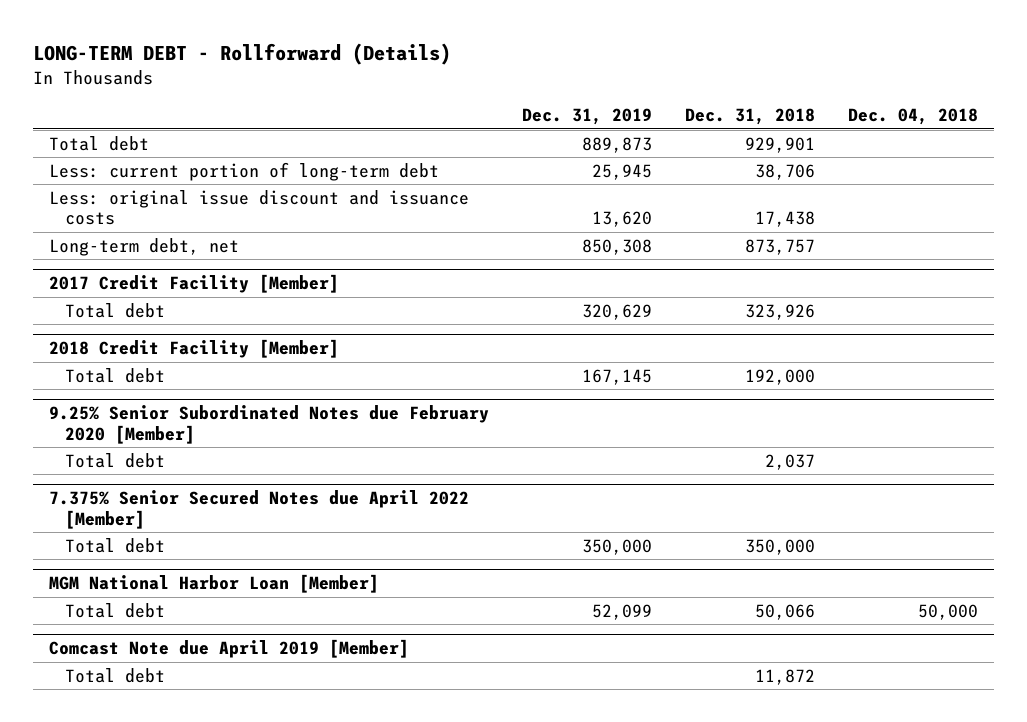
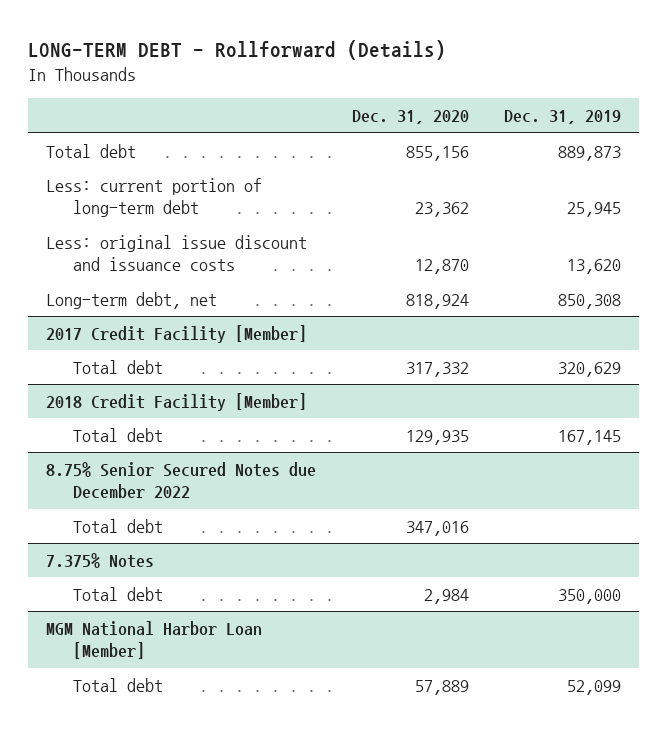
- | Dec. 31, 2019 | Dec. 31, 2018 | Dec. 04, 2018
+ | Dec. 31, 2020 | Dec. 31, 2019
- 9.25% Senior Subordinated Notes due February 2020 [Member]
+ 8.75% Senior Secured Notes due December 2022
- 7.375% Senior Secured Notes due April 2022 [Member]
+ 7.375% Notes
- Comcast Note due April 2019 [Member]
- Total debt | | 11,872 |

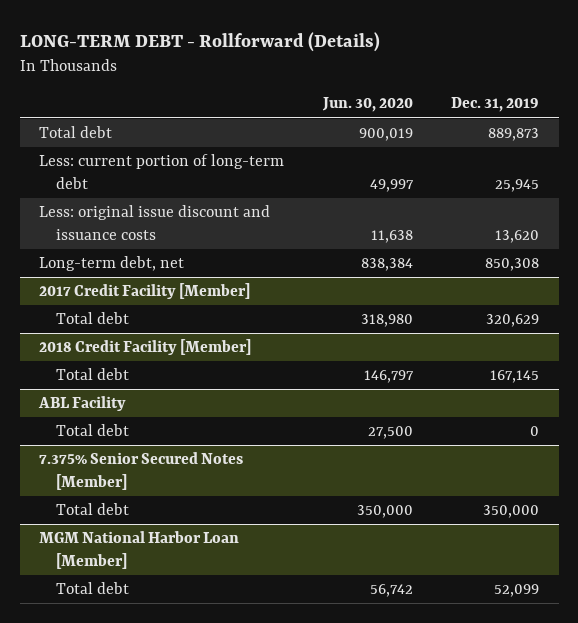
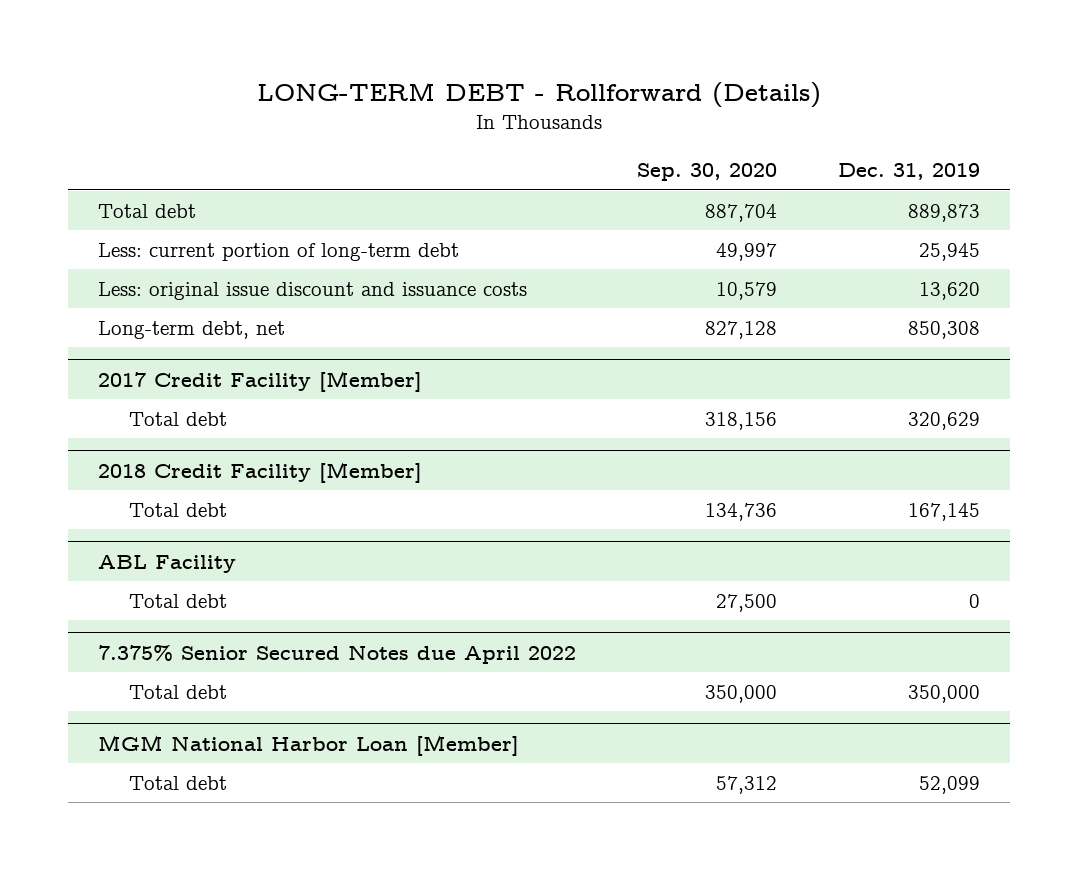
- | Jun. 30, 2020 | Dec. 31, 2019
+ | Sep. 30, 2020 | Dec. 31, 2019
- 7.375% Senior Secured Notes [Member]
+ 7.375% Senior Secured Notes due April 2022

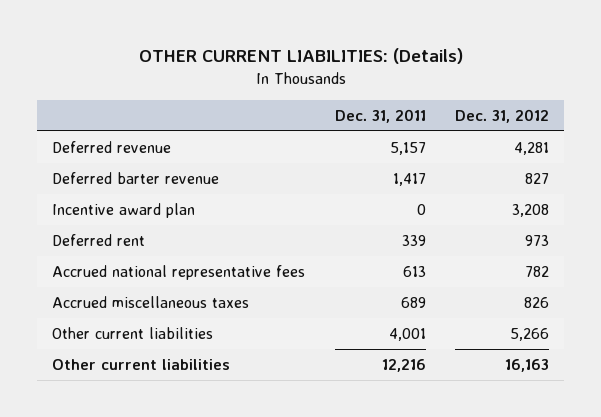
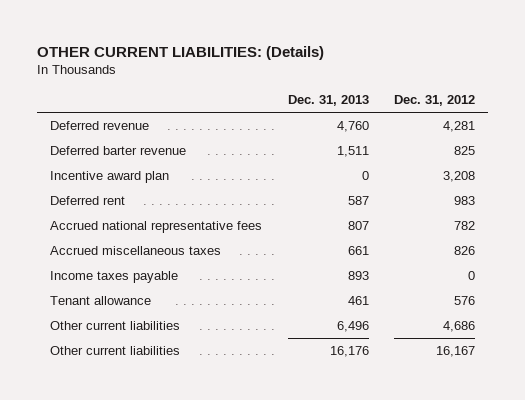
- | Dec. 31, 2011 | Dec. 31, 2012
+ | Dec. 31, 2013 | Dec. 31, 2012
- Deferred barter revenue | 1,417 | 827
+ Deferred barter revenue | 1,511 | 825
- Deferred rent | 339 | 973
+ Deferred rent | 587 | 983
- Other current liabilities | 4,001 | 5,266
- Other current liabilities | 12,216 | 16,163
+ Income taxes payable | 893 | 0
+ Tenant allowance | 461 | 576
+ Other current liabilities | 6,496 | 4,686
+ Other current liabilities | 16,176 | 16,167

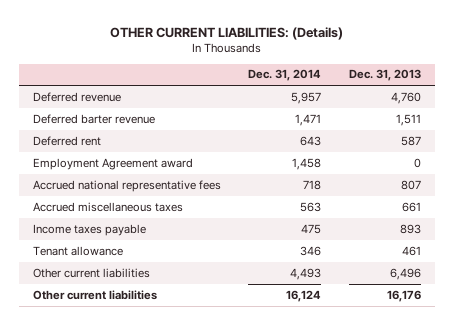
- | Dec. 31, 2013 | Dec. 31, 2012
+ | Dec. 31, 2014 | Dec. 31, 2013
- Incentive award plan | 0 | 3,208
+ Employment Agreement award | 1,458 | 0

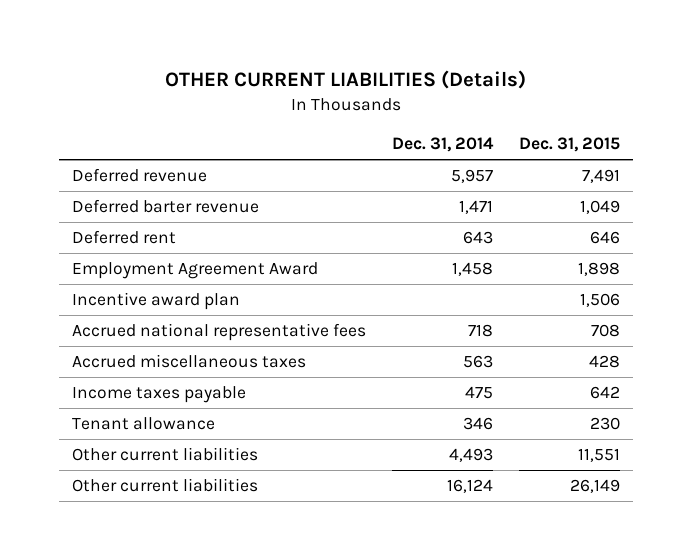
- OTHER CURRENT LIABILITIES: (Details)
+ OTHER CURRENT LIABILITIES (Details)
- | Dec. 31, 2014 | Dec. 31, 2013
+ | Dec. 31, 2014 | Dec. 31, 2015
- Employment Agreement award | 1,458 | 0
+ Employment Agreement Award | 1,458 | 1,898
+ Incentive award plan | | 1,506

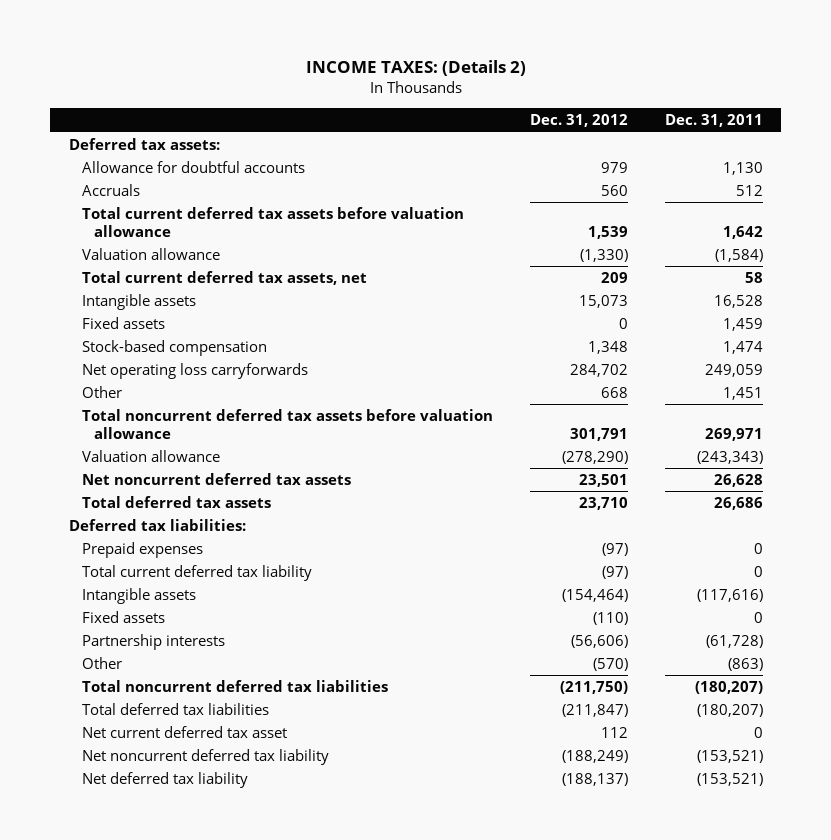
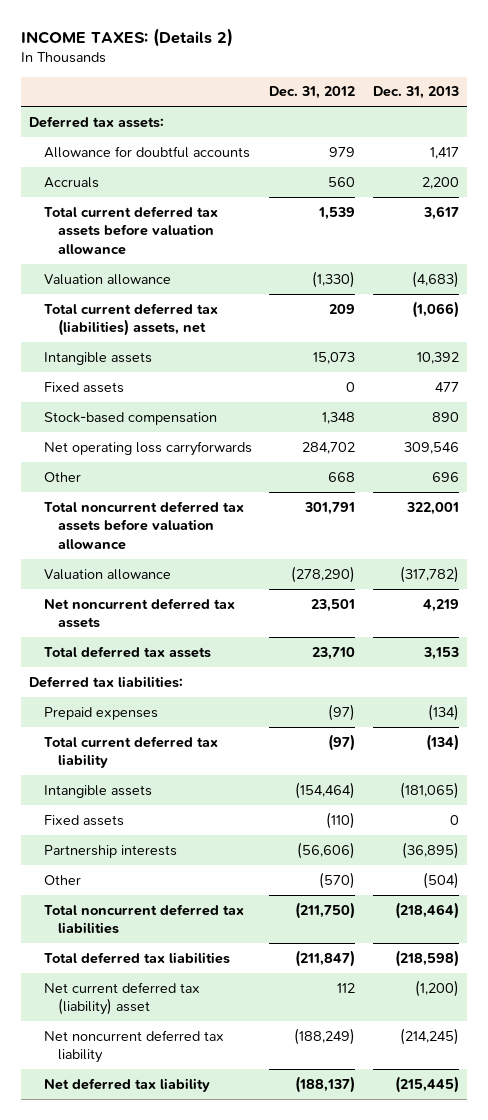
- | Dec. 31, 2012 | Dec. 31, 2011
+ | Dec. 31, 2012 | Dec. 31, 2013
- Total current deferred tax assets, net | 209 | 58
+ Total current deferred tax (liabilities) assets, net | 209 | (1,066)
- Net current deferred tax asset | 112 | 0
+ Net current deferred tax (liability) asset | 112 | (1,200)

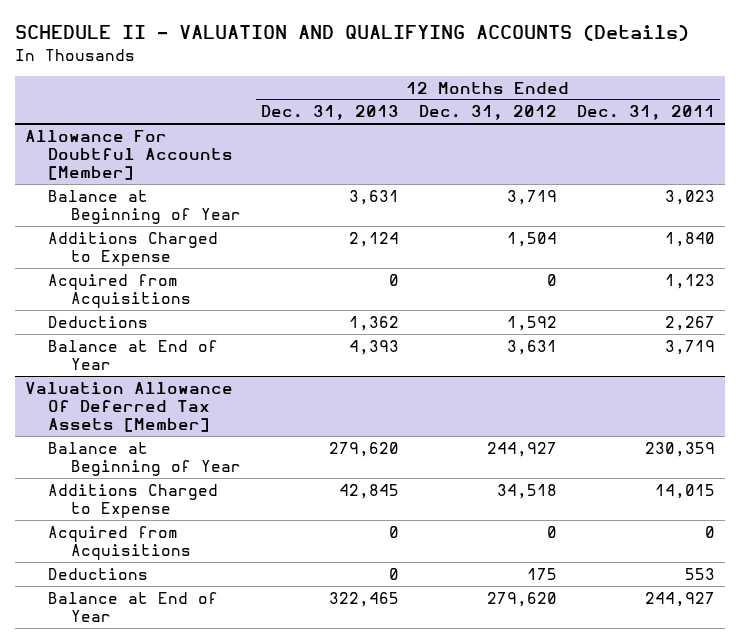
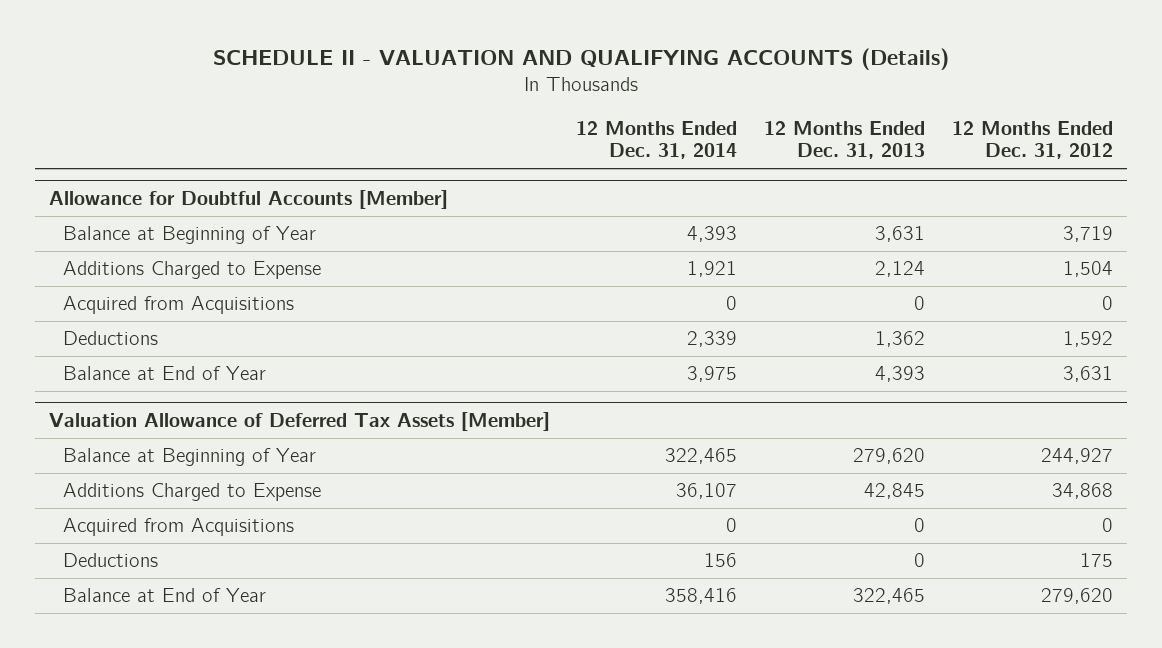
- | 12 Months Ended Dec. 31, 2013 | 12 Months Ended Dec. 31, 2012 | 12 Months Ended Dec. 31, 2011
+ | 12 Months Ended Dec. 31, 2014 | 12 Months Ended Dec. 31, 2013 | 12 Months Ended Dec. 31, 2012
- Allowance For Doubtful Accounts [Member]
+ Allowance for Doubtful Accounts [Member]
- Valuation Allowance Of Deferred Tax Assets [Member]
+ Valuation Allowance of Deferred Tax Assets [Member]
- Additions Charged to Expense | 42,845 | 34,518 | 14,015
+ Additions Charged to Expense | 36,107 | 42,845 | 34,868

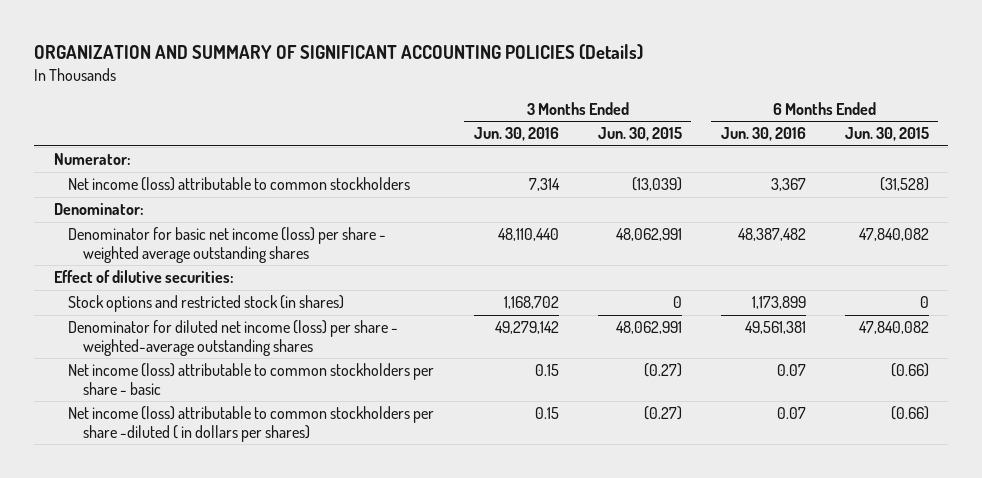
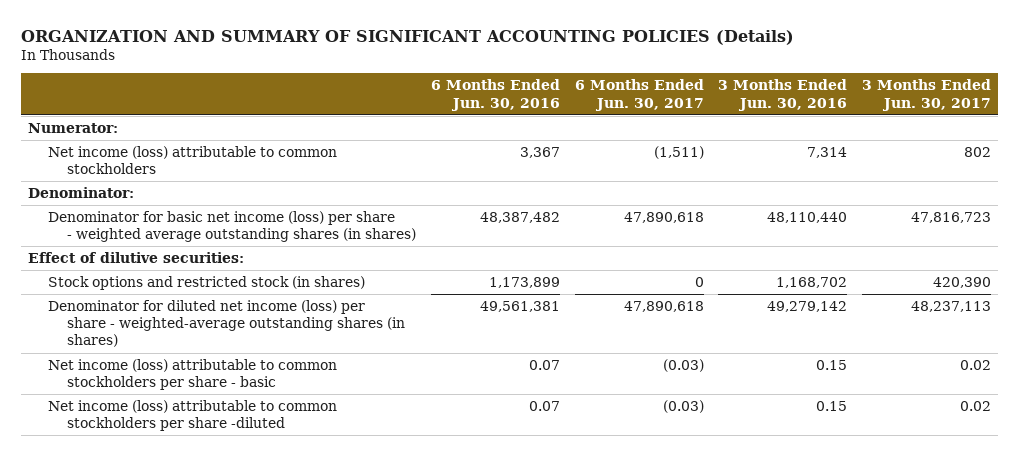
- | 3 Months Ended Jun. 30, 2016 | 3 Months Ended Jun. 30, 2015 | 6 Months Ended Jun. 30, 2016 | 6 Months Ended Jun. 30, 2015
+ | 6 Months Ended Jun. 30, 2016 | 6 Months Ended Jun. 30, 2017 | 3 Months Ended Jun. 30, 2016 | 3 Months Ended Jun. 30, 2017
- Denominator for basic net income (loss) per share - weighted average outstanding shares | 48,110,440 | 48,062,991 | 48,387,482 | 47,840,082
+ Denominator for basic net income (loss) per share - weighted average outstanding shares (in shares) | 48,387,482 | 47,890,618 | 48,110,440 | 47,816,723
- Denominator for diluted net income (loss) per share - weighted-average outstanding shares | 49,279,142 | 48,062,991 | 49,561,381 | 47,840,082
+ Denominator for diluted net income (loss) per share - weighted-average outstanding shares (in shares) | 49,561,381 | 47,890,618 | 49,279,142 | 48,237,113
- Net income (loss) attributable to common stockholders per share -diluted ( in dollars per shares) | 0.15 | (0.27) | 0.07 | (0.66)
+ Net income (loss) attributable to common stockholders per share -diluted | 0.07 | (0.03) | 0.15 | 0.02

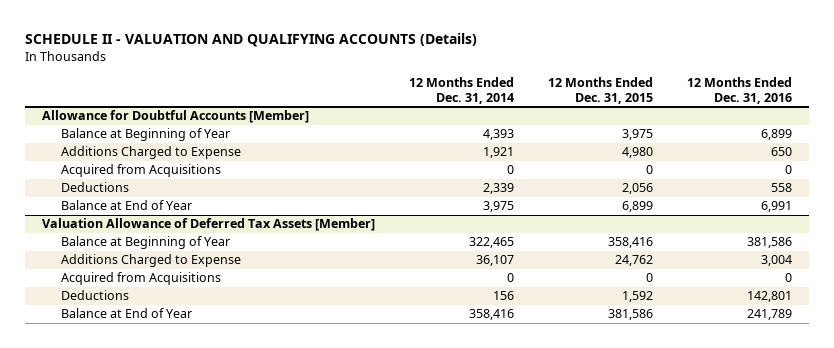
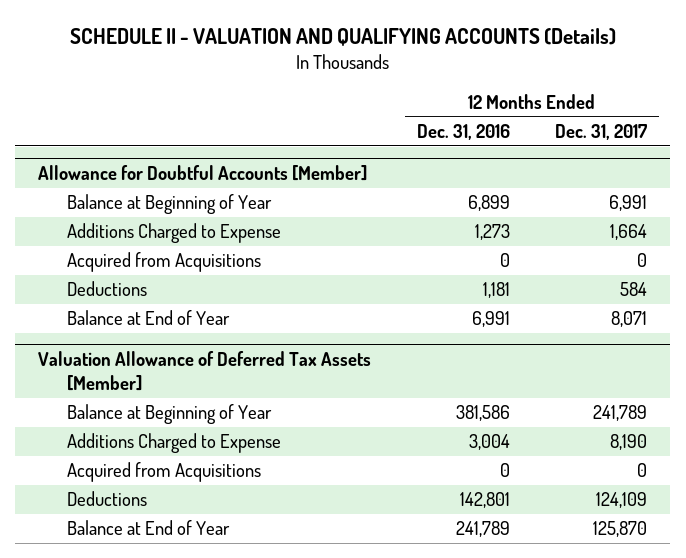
- | 12 Months Ended Dec. 31, 2014 | 12 Months Ended Dec. 31, 2015 | 12 Months Ended Dec. 31, 2016
+ | 12 Months Ended Dec. 31, 2016 | 12 Months Ended Dec. 31, 2017
@ Allowance for Doubtful Accounts [Member]
- Additions Charged to Expense | 1,921 | 4,980 | 650
+ Additions Charged to Expense | 1,273 | 1,664
- Deductions | 2,339 | 2,056 | 558
+ Deductions | 1,181 | 584

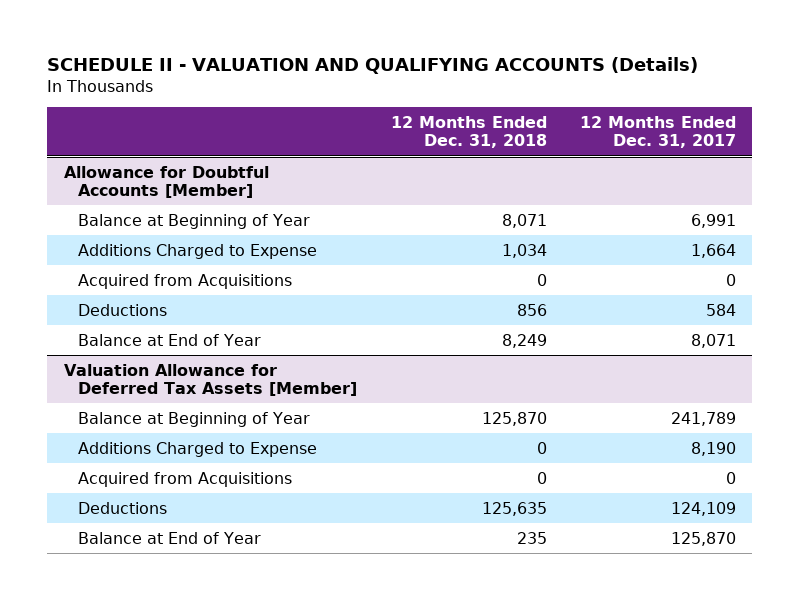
- | 12 Months Ended Dec. 31, 2016 | 12 Months Ended Dec. 31, 2017
+ | 12 Months Ended Dec. 31, 2018 | 12 Months Ended Dec. 31, 2017
- Valuation Allowance of Deferred Tax Assets [Member]
+ Valuation Allowance for Deferred Tax Assets [Member]

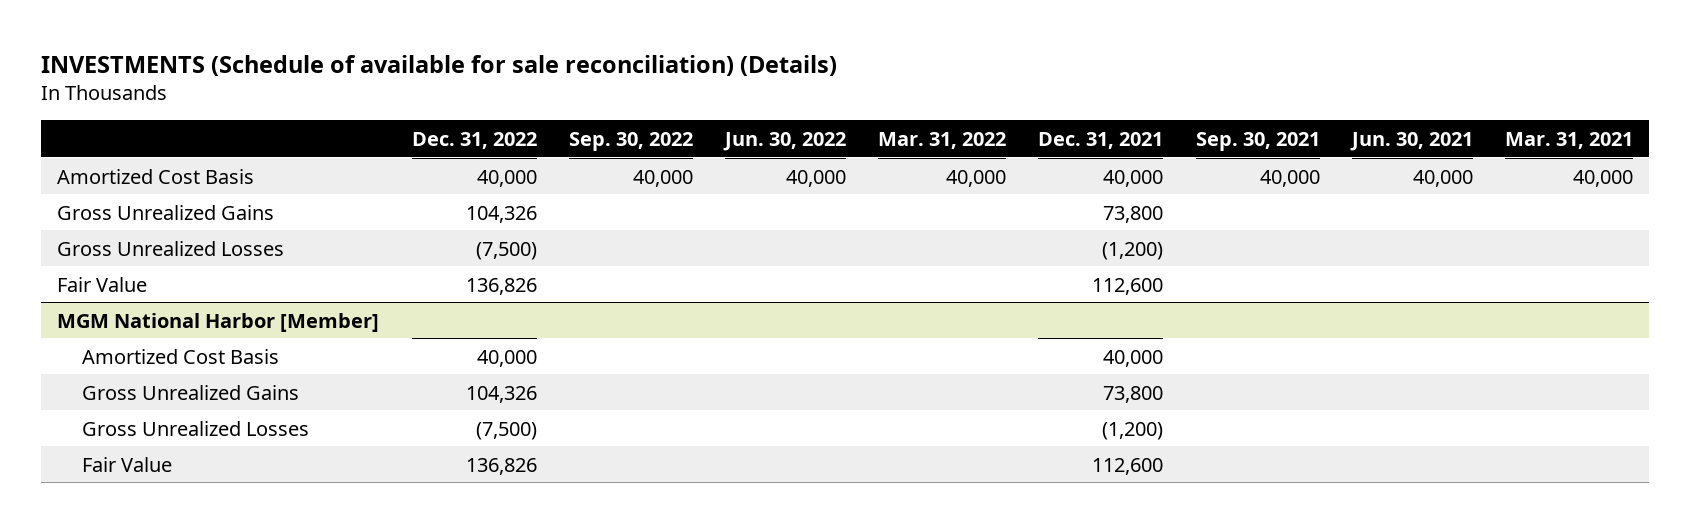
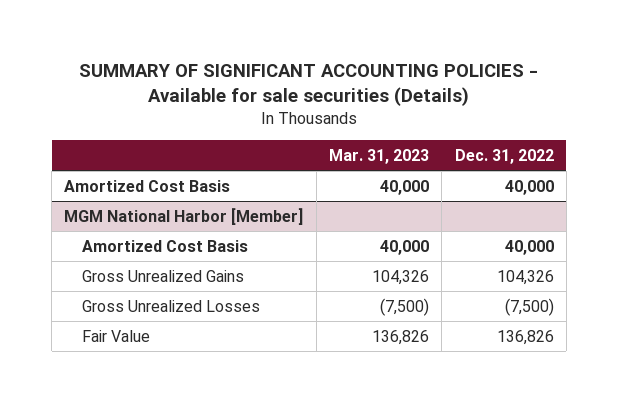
- INVESTMENTS (Schedule of available for sale reconciliation) (Details)
+ SUMMARY OF SIGNIFICANT ACCOUNTING POLICIES - Available for sale securities (Details)
- | Dec. 31, 2022 | Sep. 30, 2022 | Jun. 30, 2022 | Mar. 31, 2022 | Dec. 31, 2021 | Sep. 30, 2021 | Jun. 30, 2021 | Mar. 31, 2021
+ | Mar. 31, 2023 | Dec. 31, 2022
- Gross Unrealized Gains | 104,326 | | | | 73,800 | | |
- Gross Unrealized Losses | (7,500) | | | | (1,200) | | |
- Fair Value | 136,826 | | | | 112,600 | | |

